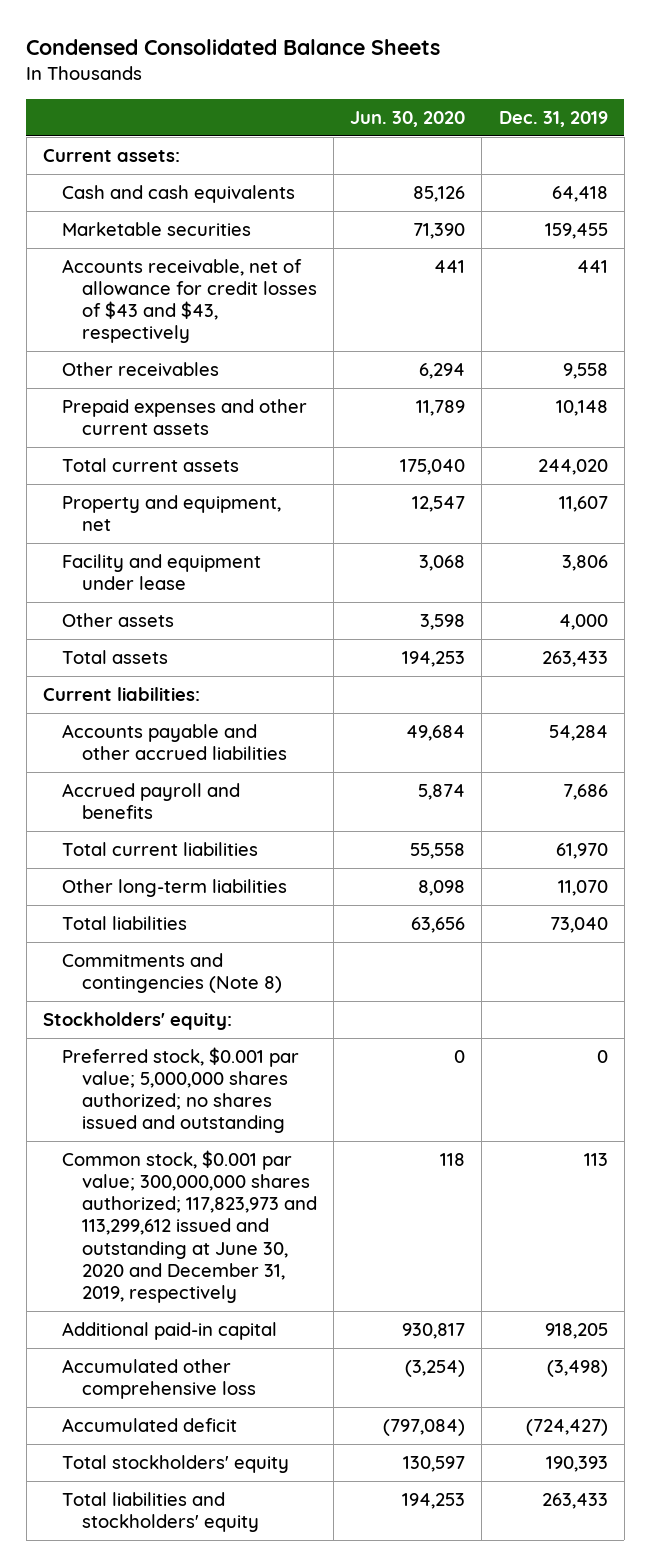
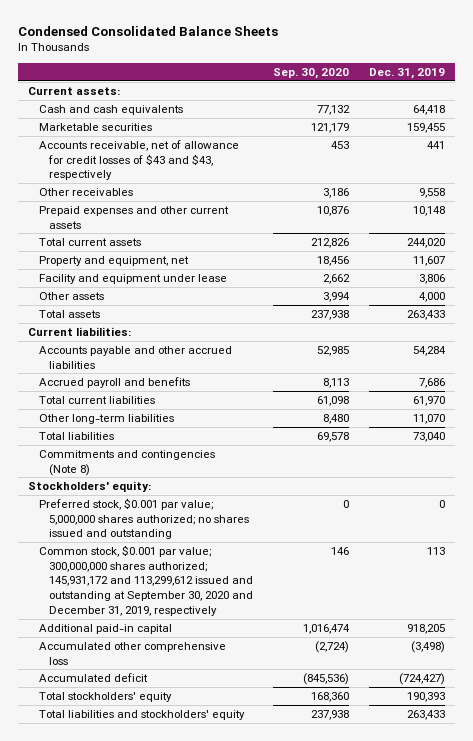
- | Jun. 30, 2020 | Dec. 31, 2019
+ | Sep. 30, 2020 | Dec. 31, 2019
- Common stock, $0.001 par value; 300,000,000 shares authorized; 117,823,973 and 113,299,612 issued and outstanding at June 30, 2020 and December 31, 2019, respectively | 118 | 113
+ Common stock, $0.001 par value; 300,000,000 shares authorized; 145,931,172 and 113,299,612 issued and outstanding at September 30, 2020 and December 31, 2019, respectively | 146 | 113

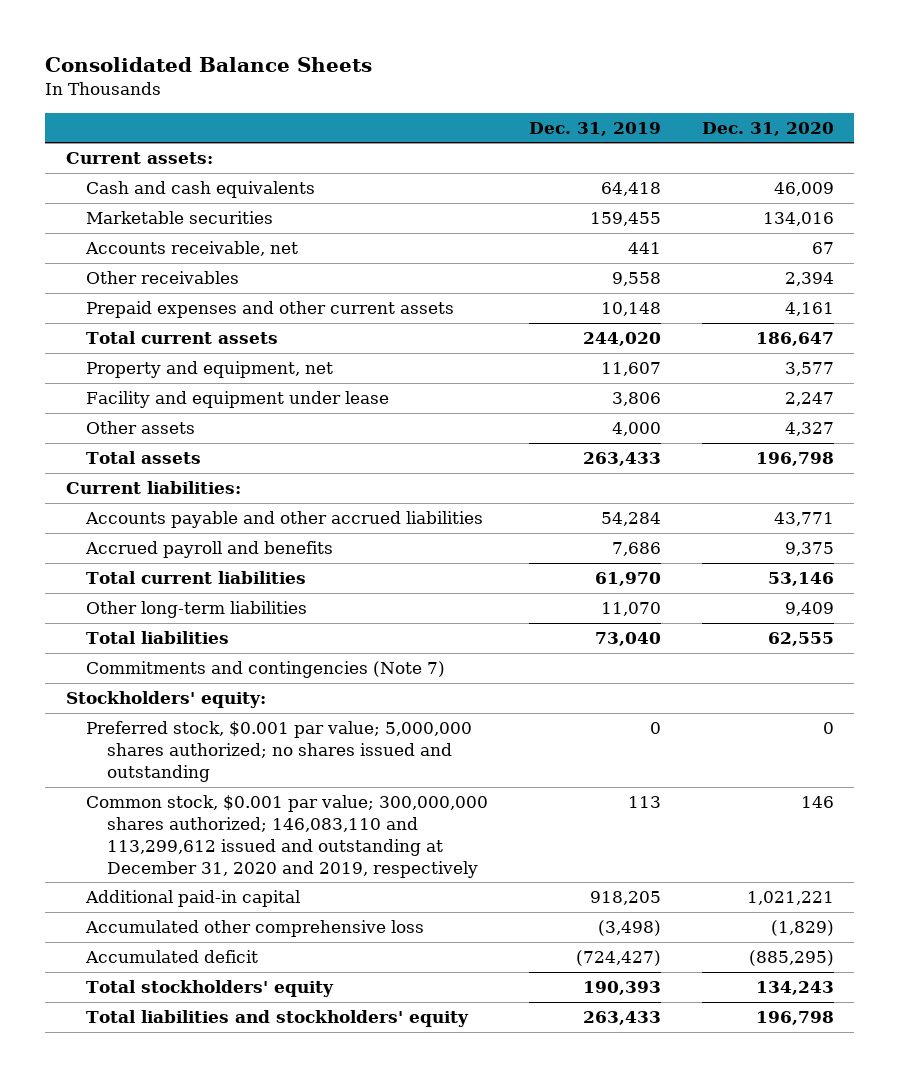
- Condensed Consolidated Balance Sheets
+ Consolidated Balance Sheets
- | Sep. 30, 2020 | Dec. 31, 2019
+ | Dec. 31, 2019 | Dec. 31, 2020
- Accounts receivable, net of allowance for credit losses of $43 and $43, respectively | 453 | 441
+ Accounts receivable, net | 441 | 67
- Commitments and contingencies (Note 8)
+ Commitments and contingencies (Note 7)
- Common stock, $0.001 par value; 300,000,000 shares authorized; 145,931,172 and 113,299,612 issued and outstanding at September 30, 2020 and December 31, 2019, respectively | 146 | 113
+ Common stock, $0.001 par value; 300,000,000 shares authorized; 146,083,110 and 113,299,612 issued and outstanding at December 31, 2020 and 2019, respectively | 113 | 146

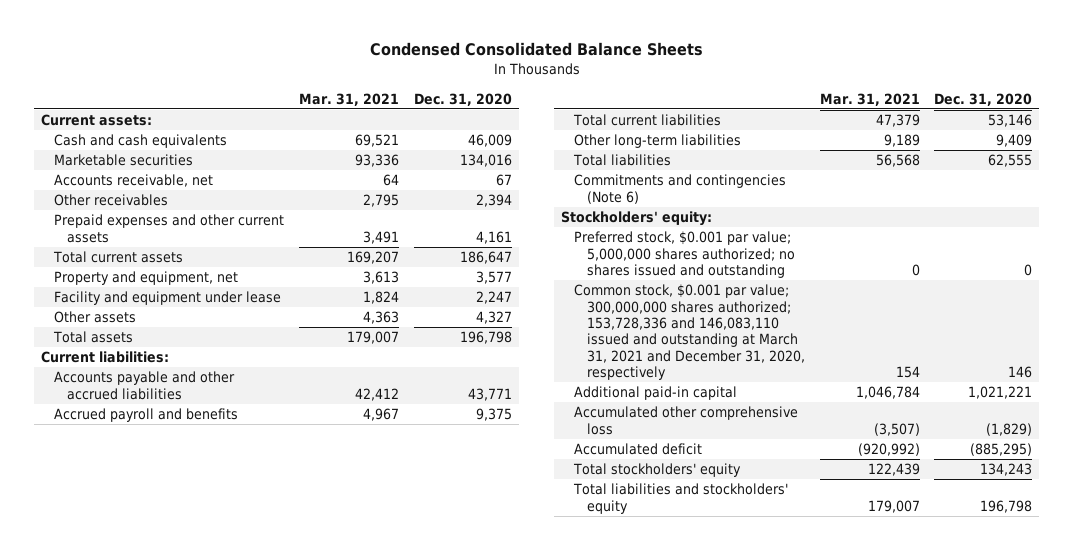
- Consolidated Balance Sheets
+ Condensed Consolidated Balance Sheets
- | Dec. 31, 2019 | Dec. 31, 2020
+ | Mar. 31, 2021 | Dec. 31, 2020
- Commitments and contingencies (Note 7)
+ Commitments and contingencies (Note 6)
- Common stock, $0.001 par value; 300,000,000 shares authorized; 146,083,110 and 113,299,612 issued and outstanding at December 31, 2020 and 2019, respectively | 113 | 146
+ Common stock, $0.001 par value; 300,000,000 shares authorized; 153,728,336 and 146,083,110 issued and outstanding at March 31, 2021 and December 31, 2020, respectively | 154 | 146

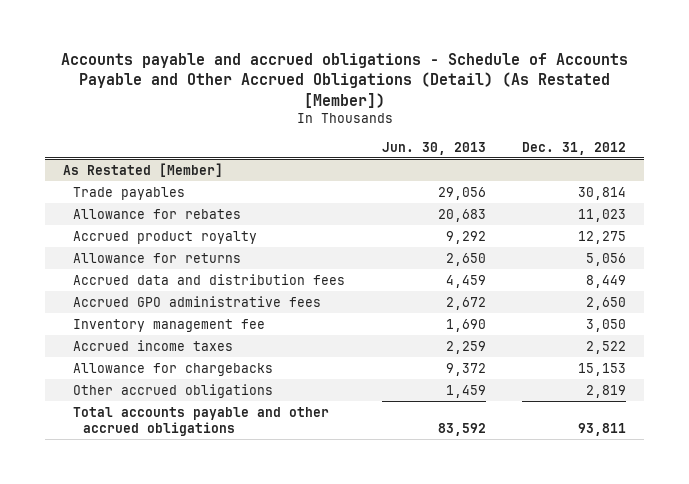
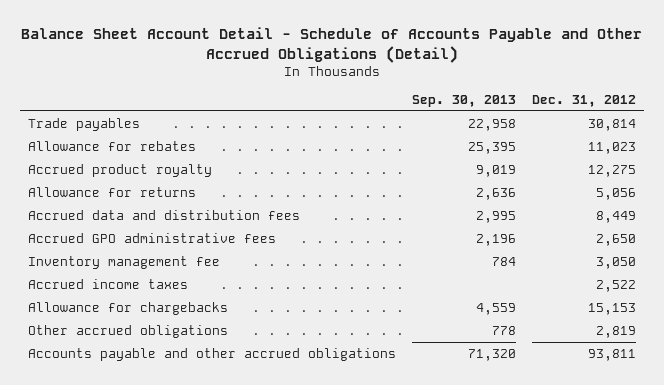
- Accounts payable and accrued obligations - Schedule of Accounts Payable and Other Accrued Obligations (Detail) (As Restated [Member])
+ Balance Sheet Account Detail - Schedule of Accounts Payable and Other Accrued Obligations (Detail)
- | Jun. 30, 2013 | Dec. 31, 2012
+ | Sep. 30, 2013 | Dec. 31, 2012
- As Restated [Member]
- Total accounts payable and other accrued obligations | 83,592 | 93,811
+ Accounts payable and other accrued obligations | 71,320 | 93,811

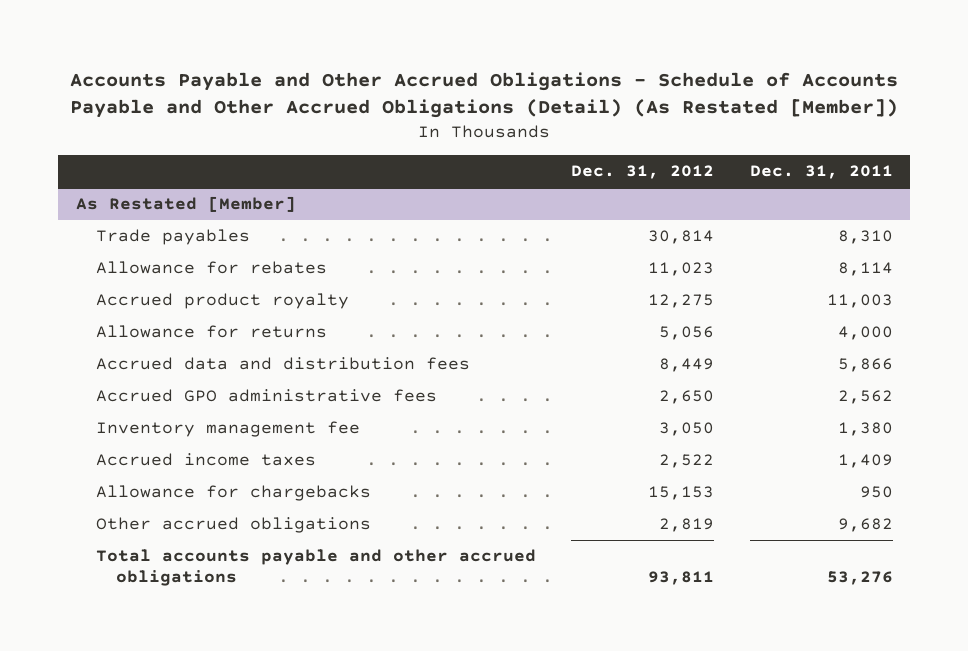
- Balance Sheet Account Detail - Schedule of Accounts Payable and Other Accrued Obligations (Detail)
+ Accounts Payable and Other Accrued Obligations - Schedule of Accounts Payable and Other Accrued Obligations (Detail) (As Restated [Member])
- | Sep. 30, 2013 | Dec. 31, 2012
+ | Dec. 31, 2012 | Dec. 31, 2011
+ As Restated [Member]
- Accounts payable and other accrued obligations | 71,320 | 93,811
+ Total accounts payable and other accrued obligations | 93,811 | 53,276

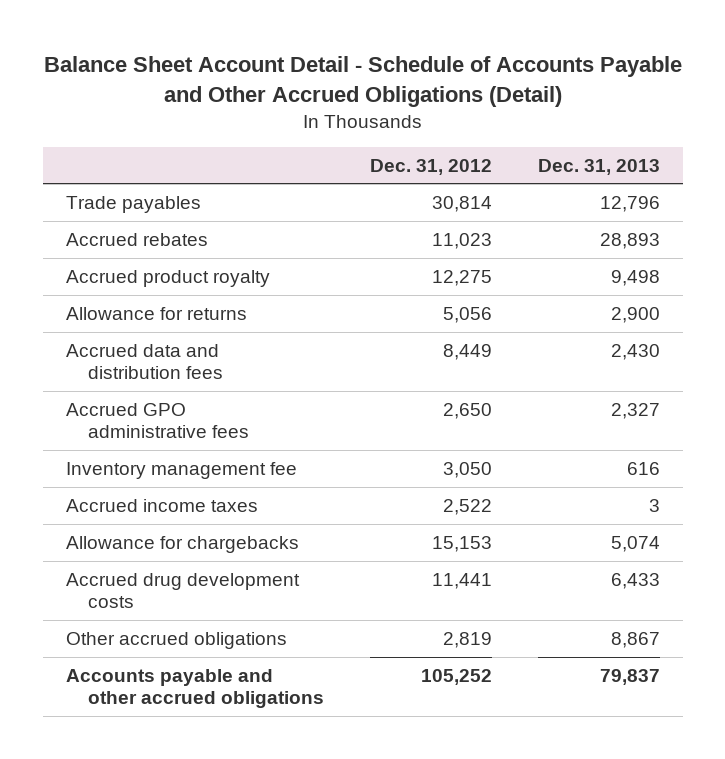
- Accounts Payable and Other Accrued Obligations - Schedule of Accounts Payable and Other Accrued Obligations (Detail) (As Restated [Member])
+ Balance Sheet Account Detail - Schedule of Accounts Payable and Other Accrued Obligations (Detail)
- | Dec. 31, 2012 | Dec. 31, 2011
+ | Dec. 31, 2012 | Dec. 31, 2013
- As Restated [Member]
- Allowance for rebates | 11,023 | 8,114
+ Accrued rebates | 11,023 | 28,893
+ Accrued drug development costs | 11,441 | 6,433
- Total accounts payable and other accrued obligations | 93,811 | 53,276
+ Accounts payable and other accrued obligations | 105,252 | 79,837

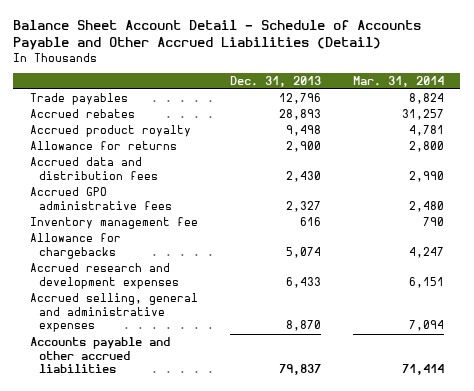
- Balance Sheet Account Detail - Schedule of Accounts Payable and Other Accrued Obligations (Detail)
+ Balance Sheet Account Detail - Schedule of Accounts Payable and Other Accrued Liabilities (Detail)
- | Dec. 31, 2012 | Dec. 31, 2013
+ | Dec. 31, 2013 | Mar. 31, 2014
- Accrued income taxes | 2,522 | 3
- Accrued drug development costs | 11,441 | 6,433
- Other accrued obligations | 2,819 | 8,867
- Accounts payable and other accrued obligations | 105,252 | 79,837
+ Accrued research and development expenses | 6,433 | 6,151
+ Accrued selling, general and administrative expenses | 8,870 | 7,094
+ Accounts payable and other accrued liabilities | 79,837 | 71,414

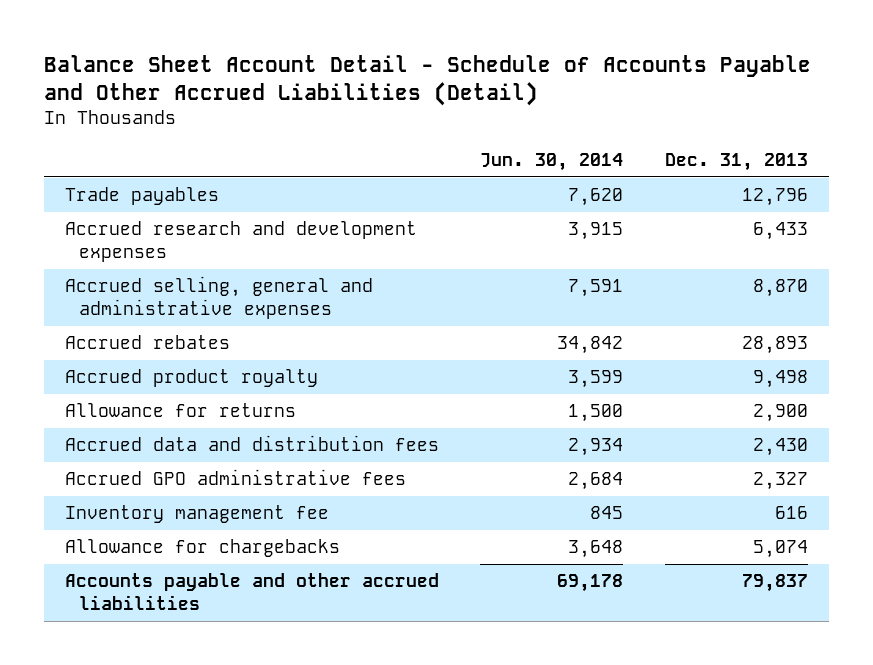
- | Dec. 31, 2013 | Mar. 31, 2014
+ | Jun. 30, 2014 | Dec. 31, 2013
moved up: Accrued research and development expenses | 3,915 | 6,433
moved up: Accrued selling, general and administrative expenses | 7,591 | 8,870

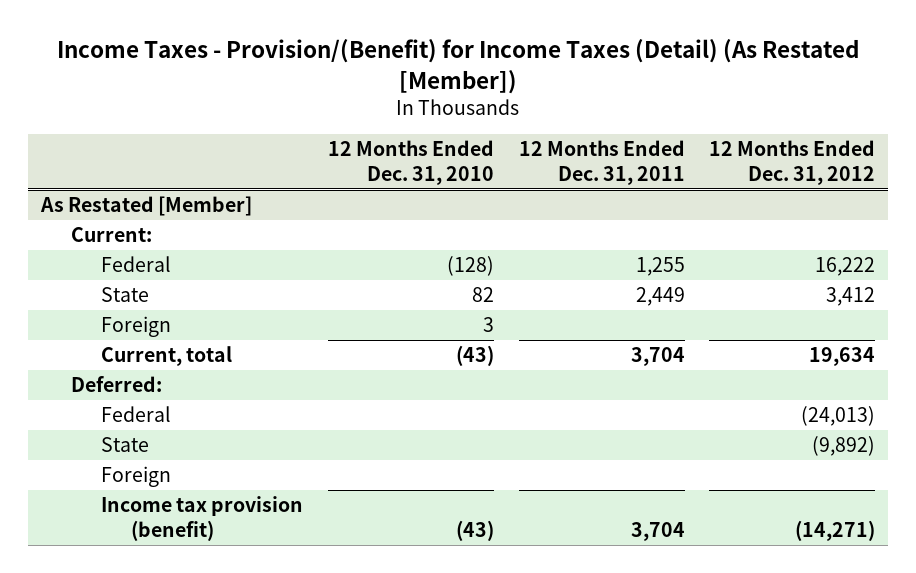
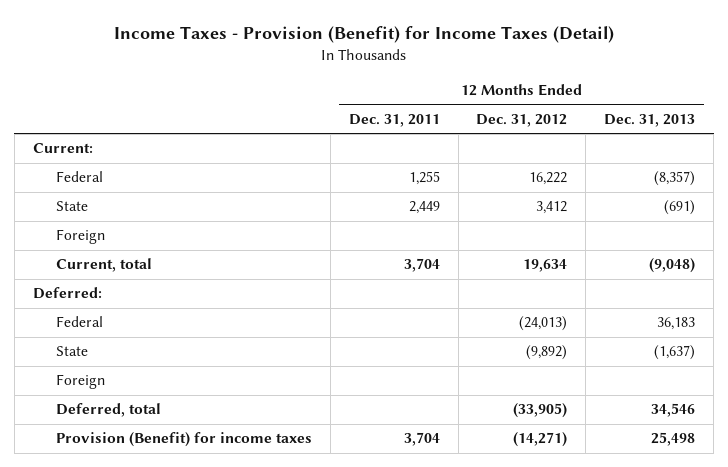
- Income Taxes - Provision/(Benefit) for Income Taxes (Detail) (As Restated [Member])
+ Income Taxes - Provision (Benefit) for Income Taxes (Detail)
- | 12 Months Ended Dec. 31, 2010 | 12 Months Ended Dec. 31, 2011 | 12 Months Ended Dec. 31, 2012
+ | 12 Months Ended Dec. 31, 2011 | 12 Months Ended Dec. 31, 2012 | 12 Months Ended Dec. 31, 2013
- As Restated [Member]
- Income tax provision (benefit) | (43) | 3,704 | (14,271)
+ Deferred, total | | (33,905) | 34,546
+ Provision (Benefit) for income taxes | 3,704 | (14,271) | 25,498

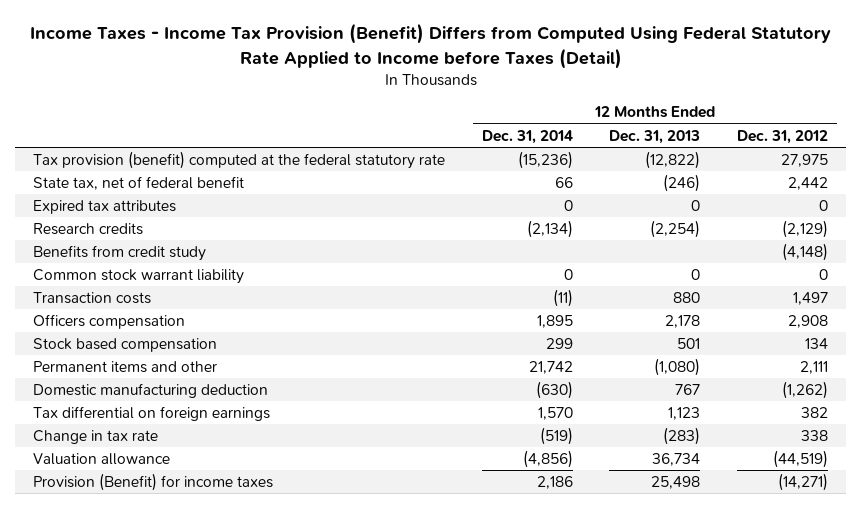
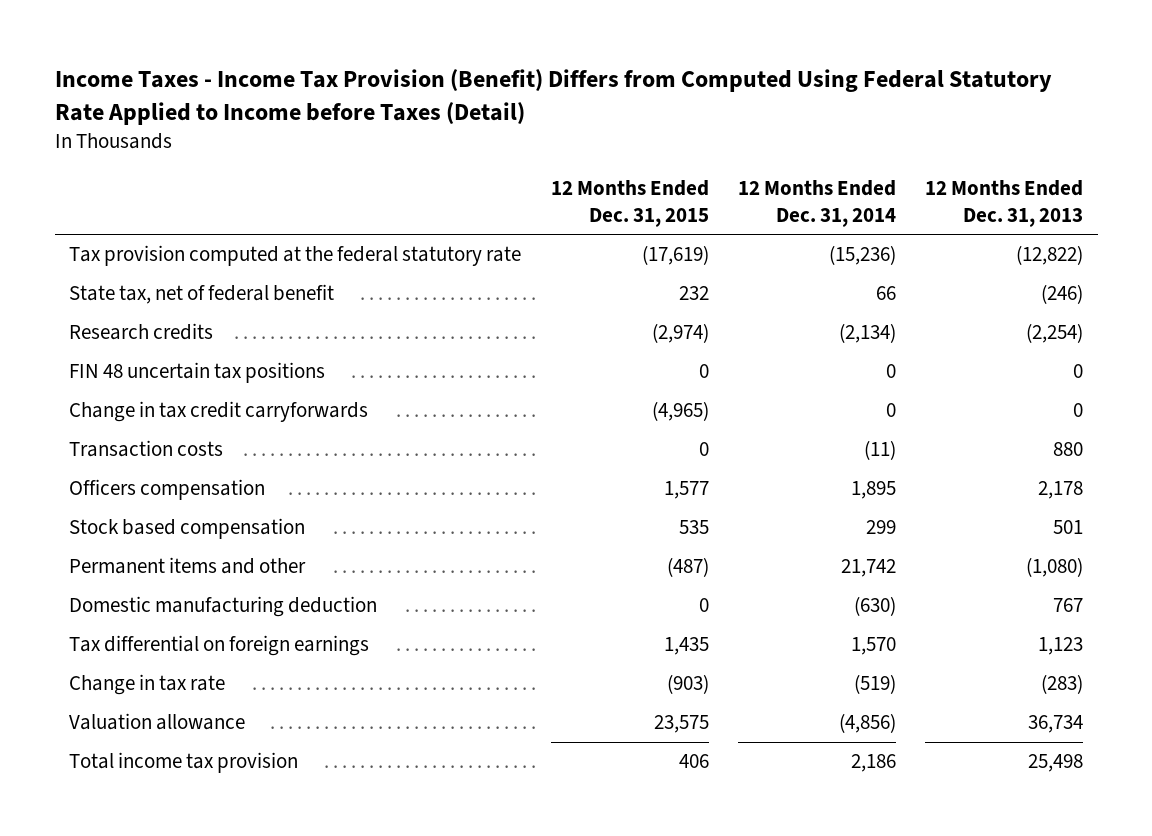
- | 12 Months Ended Dec. 31, 2014 | 12 Months Ended Dec. 31, 2013 | 12 Months Ended Dec. 31, 2012
+ | 12 Months Ended Dec. 31, 2015 | 12 Months Ended Dec. 31, 2014 | 12 Months Ended Dec. 31, 2013
- Tax provision (benefit) computed at the federal statutory rate | (15,236) | (12,822) | 27,975
+ Tax provision computed at the federal statutory rate | (17,619) | (15,236) | (12,822)
- Expired tax attributes | 0 | 0 | 0
- Benefits from credit study | | | (4,148)
- Common stock warrant liability | 0 | 0 | 0
+ FIN 48 uncertain tax positions | 0 | 0 | 0
+ Change in tax credit carryforwards | (4,965) | 0 | 0
- Provision (Benefit) for income taxes | 2,186 | 25,498 | (14,271)
+ Total income tax provision | 406 | 2,186 | 25,498

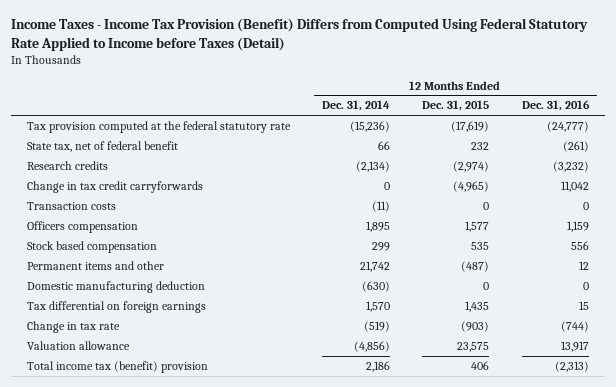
- | 12 Months Ended Dec. 31, 2015 | 12 Months Ended Dec. 31, 2014 | 12 Months Ended Dec. 31, 2013
+ | 12 Months Ended Dec. 31, 2014 | 12 Months Ended Dec. 31, 2015 | 12 Months Ended Dec. 31, 2016
- FIN 48 uncertain tax positions | 0 | 0 | 0
- Total income tax provision | 406 | 2,186 | 25,498
+ Total income tax (benefit) provision | 2,186 | 406 | (2,313)

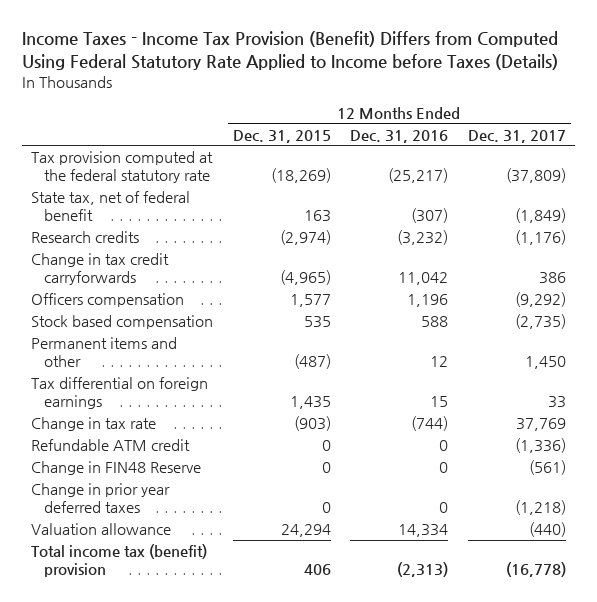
- Income Taxes - Income Tax Provision (Benefit) Differs from Computed Using Federal Statutory Rate Applied to Income before Taxes (Detail)
+ Income Taxes - Income Tax Provision (Benefit) Differs from Computed Using Federal Statutory Rate Applied to Income before Taxes (Details)
- | 12 Months Ended Dec. 31, 2014 | 12 Months Ended Dec. 31, 2015 | 12 Months Ended Dec. 31, 2016
+ | 12 Months Ended Dec. 31, 2015 | 12 Months Ended Dec. 31, 2016 | 12 Months Ended Dec. 31, 2017
- Tax provision computed at the federal statutory rate | (15,236) | (17,619) | (24,777)
- State tax, net of federal benefit | 66 | 232 | (261)
+ Tax provision computed at the federal statutory rate | (18,269) | (25,217) | (37,809)
+ State tax, net of federal benefit | 163 | (307) | (1,849)
- Transaction costs | (11) | 0 | 0
- Officers compensation | 1,895 | 1,577 | 1,159
- Stock based compensation | 299 | 535 | 556
+ Officers compensation | 1,577 | 1,196 | (9,292)
+ Stock based compensation | 535 | 588 | (2,735)
- Domestic manufacturing deduction | (630) | 0 | 0
- Valuation allowance | (4,856) | 23,575 | 13,917
+ Refundable ATM credit | 0 | 0 | (1,336)
+ Change in FIN48 Reserve | 0 | 0 | (561)
+ Change in prior year deferred taxes | 0 | 0 | (1,218)
+ Valuation allowance | 24,294 | 14,334 | (440)

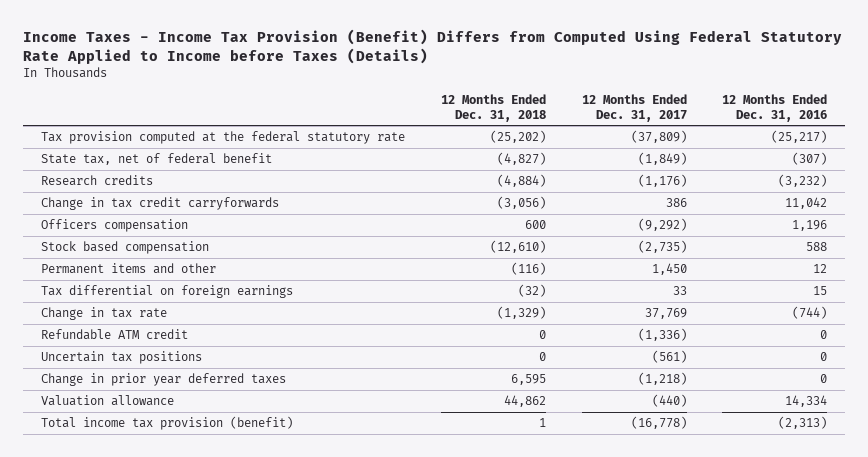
- | 12 Months Ended Dec. 31, 2015 | 12 Months Ended Dec. 31, 2016 | 12 Months Ended Dec. 31, 2017
+ | 12 Months Ended Dec. 31, 2018 | 12 Months Ended Dec. 31, 2017 | 12 Months Ended Dec. 31, 2016
- Change in FIN48 Reserve | 0 | 0 | (561)
+ Uncertain tax positions | 0 | (561) | 0
- Total income tax (benefit) provision | 406 | (2,313) | (16,778)
+ Total income tax provision (benefit) | 1 | (16,778) | (2,313)

